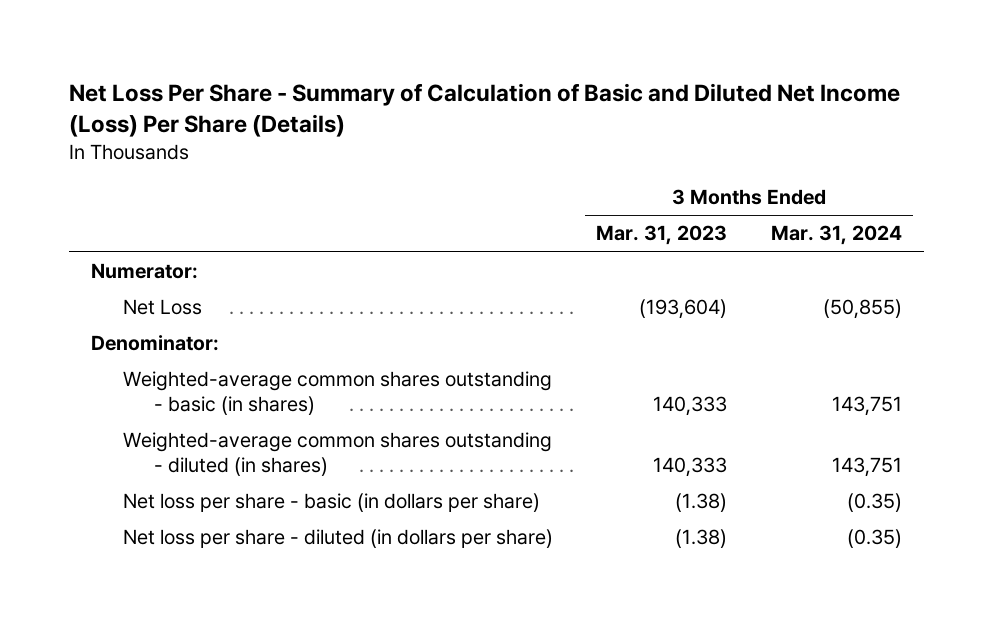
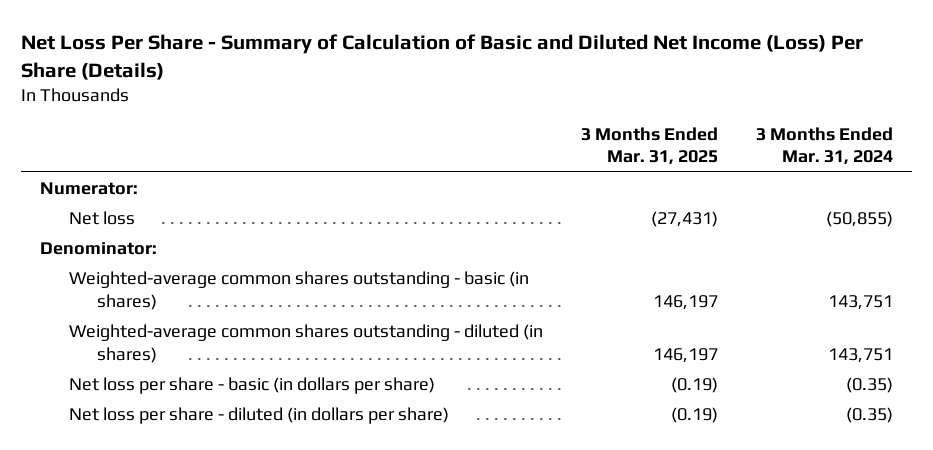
- | 3 Months Ended Mar. 31, 2023 | 3 Months Ended Mar. 31, 2024
+ | 3 Months Ended Mar. 31, 2025 | 3 Months Ended Mar. 31, 2024
- Net Loss | (193,604) | (50,855)
+ Net loss | (27,431) | (50,855)

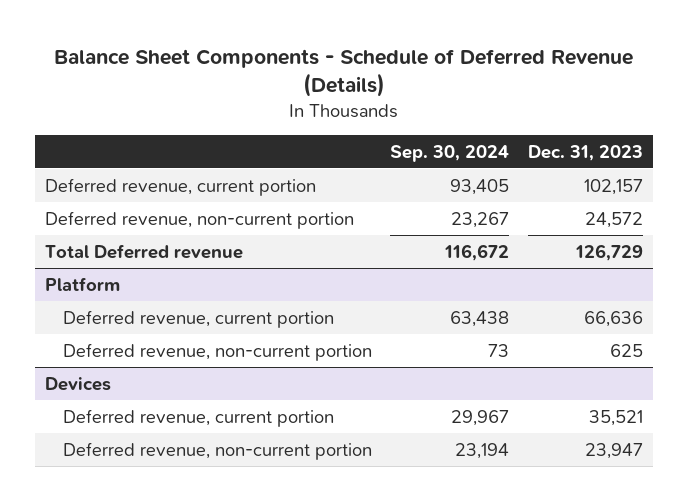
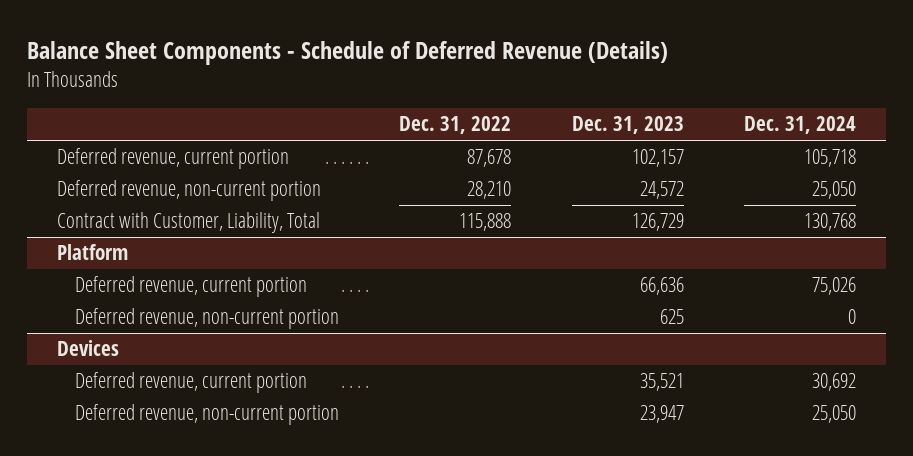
- | Sep. 30, 2024 | Dec. 31, 2023
+ | Dec. 31, 2022 | Dec. 31, 2023 | Dec. 31, 2024
- Total Deferred revenue | 116,672 | 126,729
+ Contract with Customer, Liability, Total | 115,888 | 126,729 | 130,768

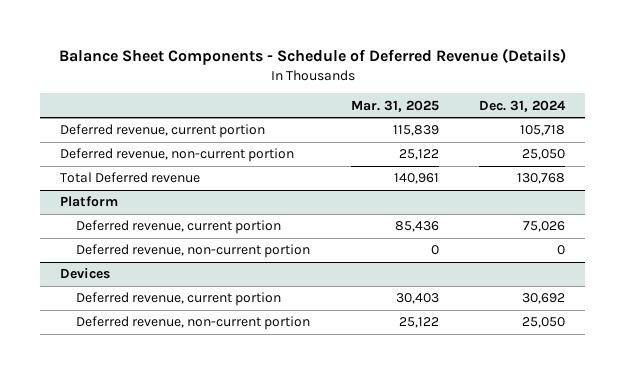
- | Dec. 31, 2022 | Dec. 31, 2023 | Dec. 31, 2024
+ | Mar. 31, 2025 | Dec. 31, 2024
- Contract with Customer, Liability, Total | 115,888 | 126,729 | 130,768
+ Total Deferred revenue | 140,961 | 130,768

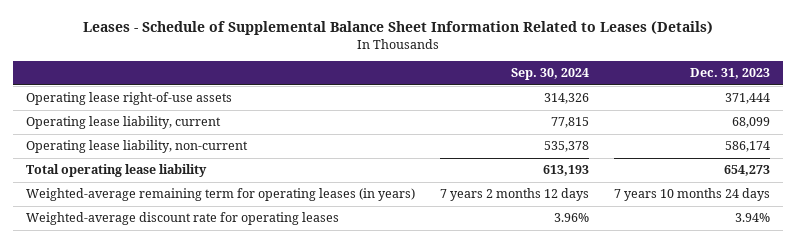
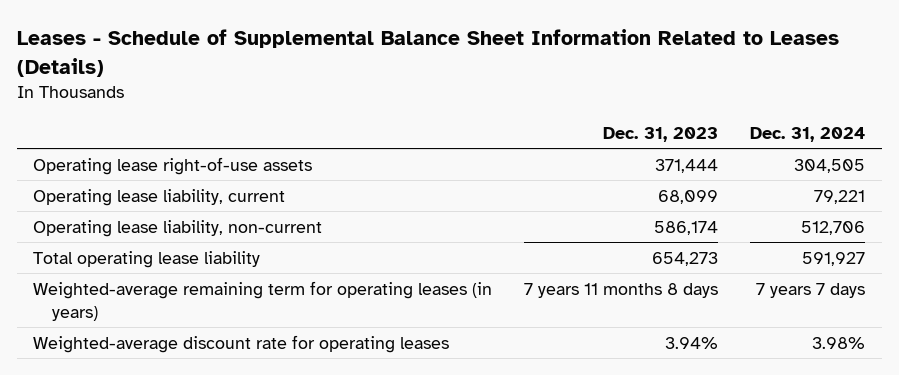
- | Sep. 30, 2024 | Dec. 31, 2023
+ | Dec. 31, 2023 | Dec. 31, 2024
- Weighted-average remaining term for operating leases (in years) | 7 years 2 months 12 days | 7 years 10 months 24 days
+ Weighted-average remaining term for operating leases (in years) | 7 years 11 months 8 days | 7 years 7 days

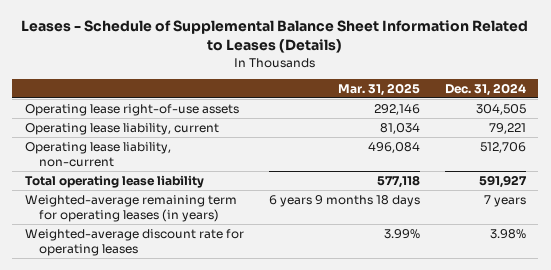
- | Dec. 31, 2023 | Dec. 31, 2024
+ | Mar. 31, 2025 | Dec. 31, 2024
- Weighted-average remaining term for operating leases (in years) | 7 years 11 months 8 days | 7 years 7 days
+ Weighted-average remaining term for operating leases (in years) | 6 years 9 months 18 days | 7 years

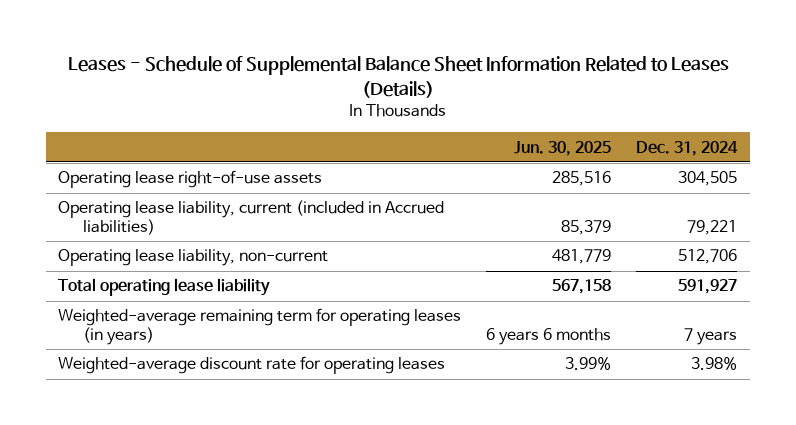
- | Mar. 31, 2025 | Dec. 31, 2024
+ | Jun. 30, 2025 | Dec. 31, 2024
- Operating lease liability, current | 81,034 | 79,221
+ Operating lease liability, current (included in Accrued liabilities) | 85,379 | 79,221

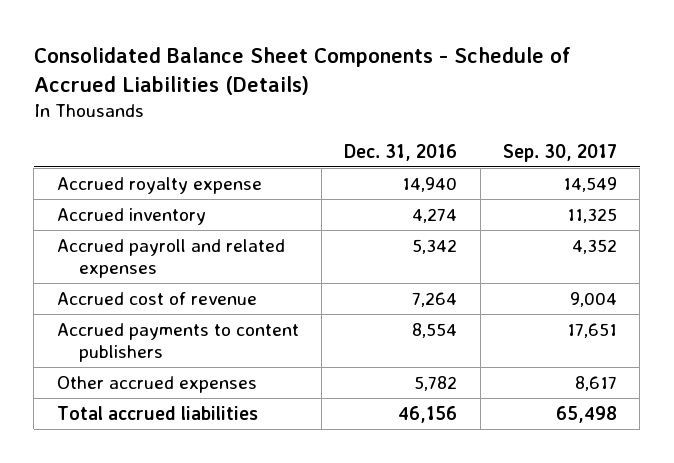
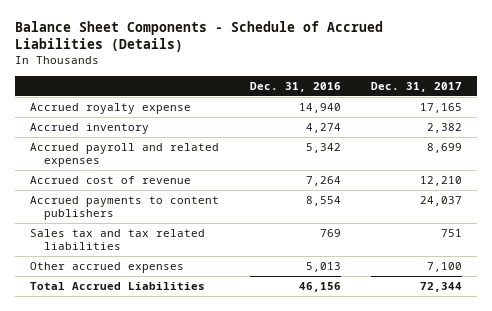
- Consolidated Balance Sheet Components - Schedule of Accrued Liabilities (Details)
+ Balance Sheet Components - Schedule of Accrued Liabilities (Details)
- | Dec. 31, 2016 | Sep. 30, 2017
+ | Dec. 31, 2016 | Dec. 31, 2017
- Other accrued expenses | 5,782 | 8,617
- Total accrued liabilities | 46,156 | 65,498
+ Sales tax and tax related liabilities | 769 | 751
+ Other accrued expenses | 5,013 | 7,100
+ Total Accrued Liabilities | 46,156 | 72,344

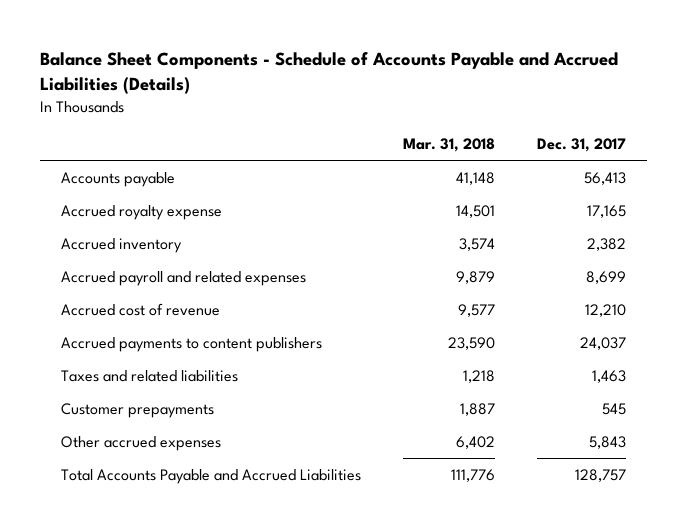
- Balance Sheet Components - Schedule of Accrued Liabilities (Details)
+ Balance Sheet Components - Schedule of Accounts Payable and Accrued Liabilities (Details)
- | Dec. 31, 2016 | Dec. 31, 2017
+ | Mar. 31, 2018 | Dec. 31, 2017
+ Accounts payable | 41,148 | 56,413
- Sales tax and tax related liabilities | 769 | 751
- Other accrued expenses | 5,013 | 7,100
- Total Accrued Liabilities | 46,156 | 72,344
+ Taxes and related liabilities | 1,218 | 1,463
+ Customer prepayments | 1,887 | 545
+ Other accrued expenses | 6,402 | 5,843
+ Total Accounts Payable and Accrued Liabilities | 111,776 | 128,757

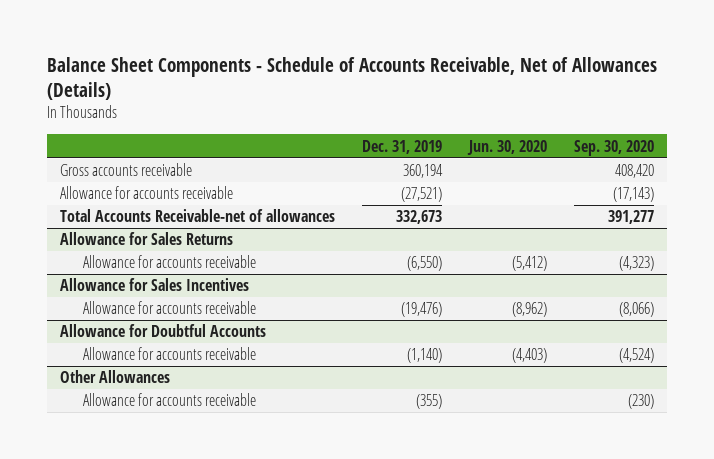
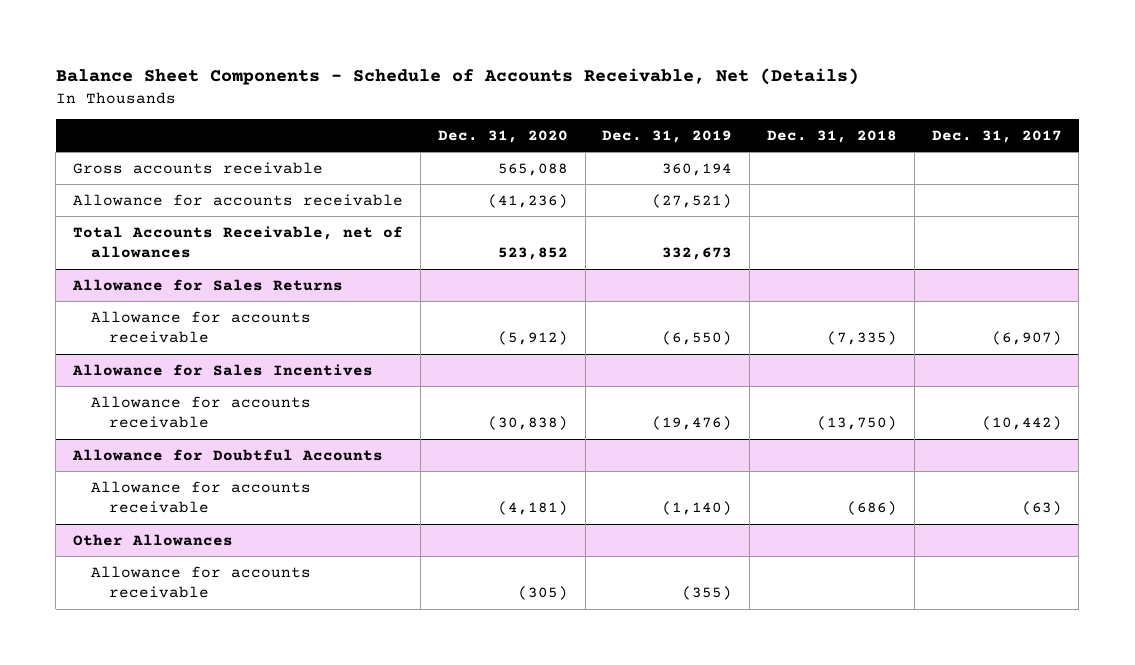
- Balance Sheet Components - Schedule of Accounts Receivable, Net of Allowances (Details)
+ Balance Sheet Components - Schedule of Accounts Receivable, Net (Details)
- | Dec. 31, 2019 | Jun. 30, 2020 | Sep. 30, 2020
+ | Dec. 31, 2020 | Dec. 31, 2019 | Dec. 31, 2018 | Dec. 31, 2017
- Total Accounts Receivable-net of allowances | 332,673 | | 391,277
+ Total Accounts Receivable, net of allowances | 523,852 | 332,673 | |

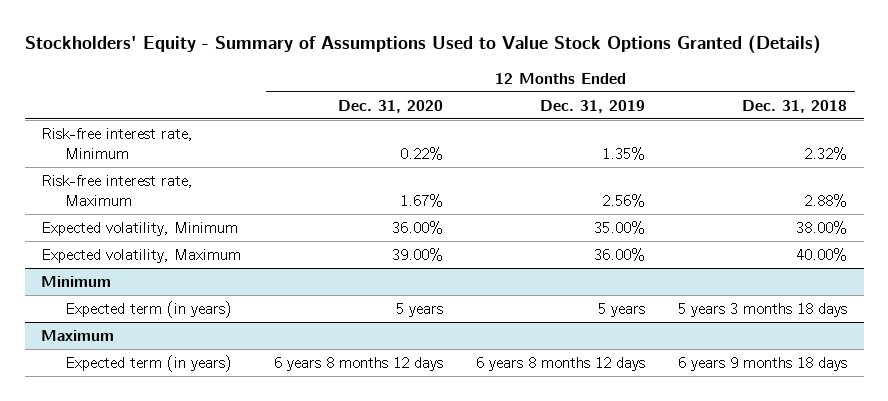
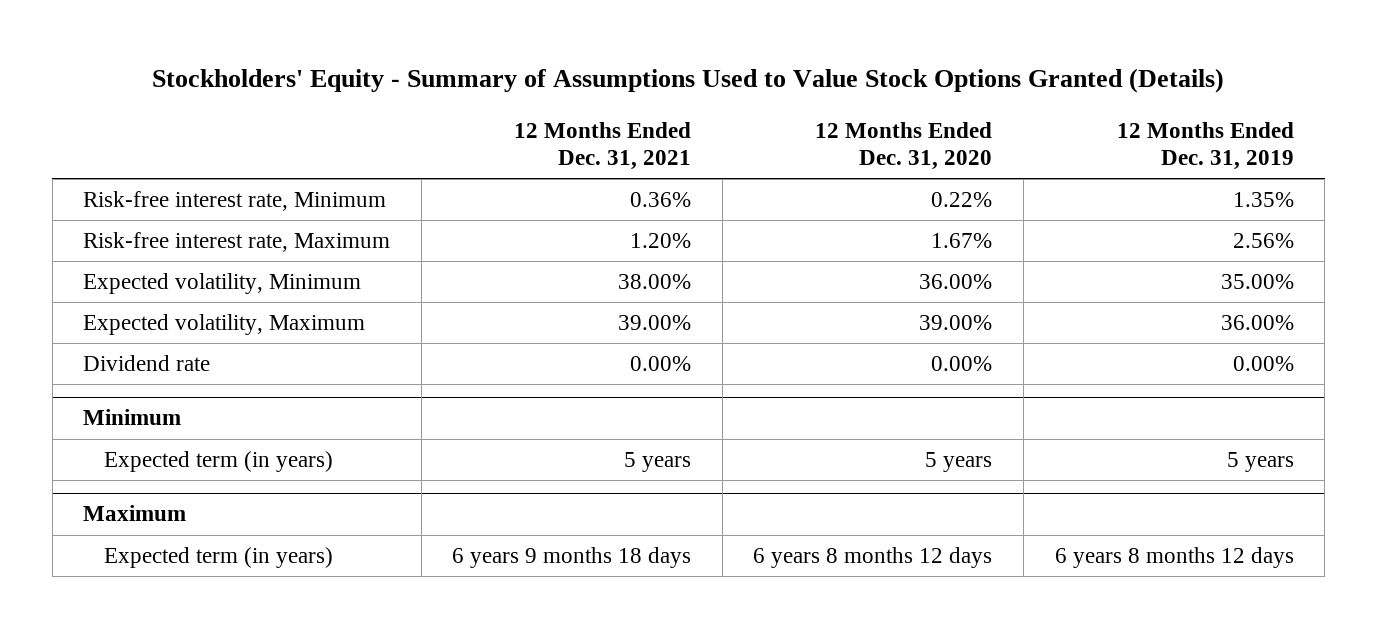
- | 12 Months Ended Dec. 31, 2020 | 12 Months Ended Dec. 31, 2019 | 12 Months Ended Dec. 31, 2018
+ | 12 Months Ended Dec. 31, 2021 | 12 Months Ended Dec. 31, 2020 | 12 Months Ended Dec. 31, 2019
+ Dividend rate | 0.00% | 0.00% | 0.00%

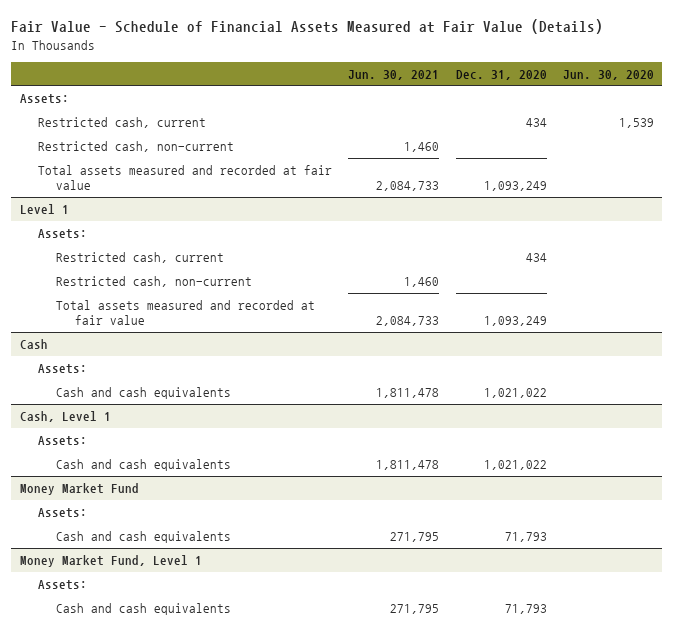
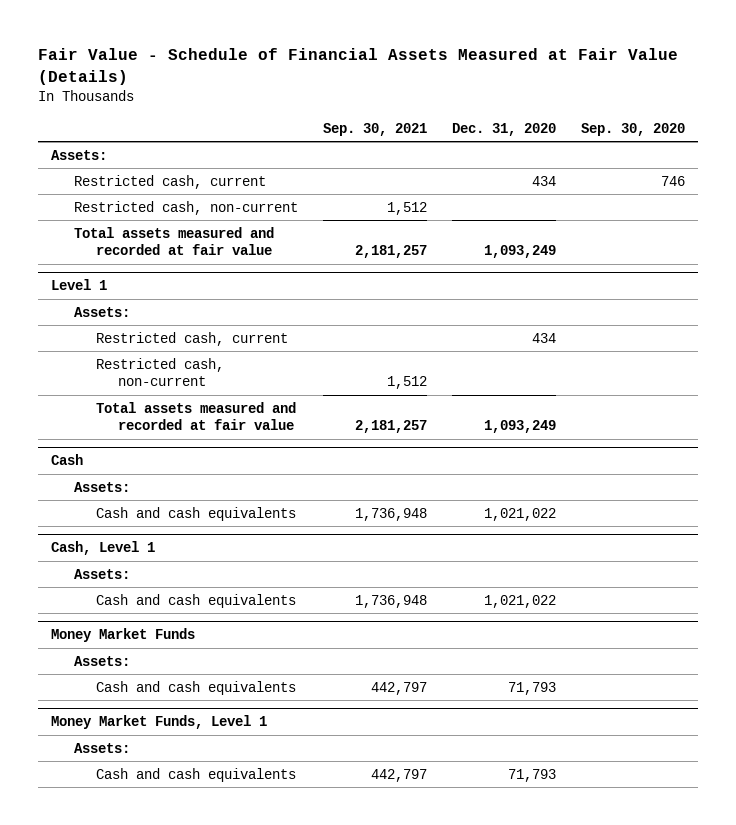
- | Jun. 30, 2021 | Dec. 31, 2020 | Jun. 30, 2020
+ | Sep. 30, 2021 | Dec. 31, 2020 | Sep. 30, 2020
- Money Market Fund
+ Money Market Funds
- Money Market Fund, Level 1
+ Money Market Funds, Level 1

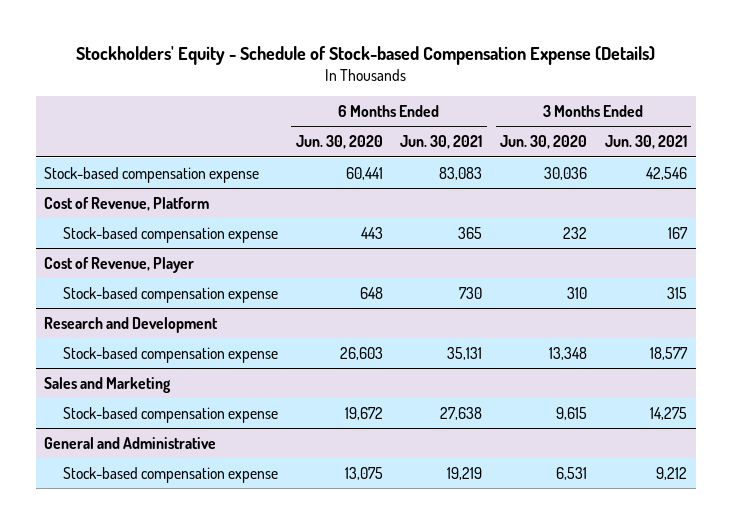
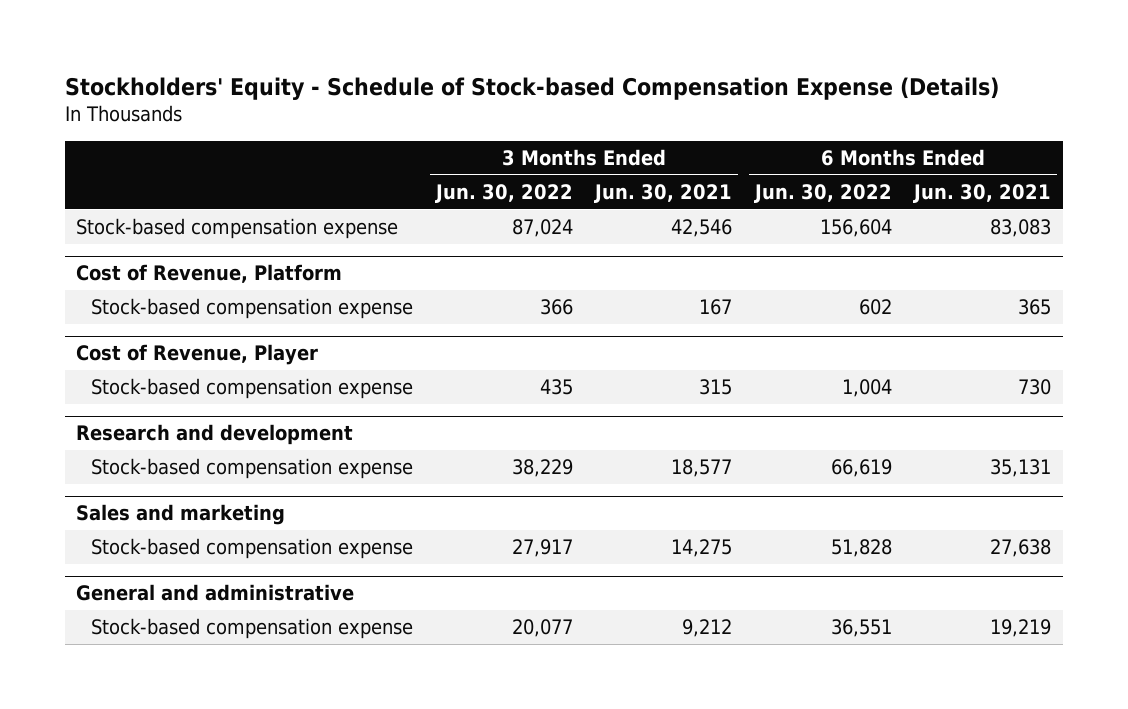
- | 6 Months Ended Jun. 30, 2020 | 6 Months Ended Jun. 30, 2021 | 3 Months Ended Jun. 30, 2020 | 3 Months Ended Jun. 30, 2021
+ | 3 Months Ended Jun. 30, 2022 | 3 Months Ended Jun. 30, 2021 | 6 Months Ended Jun. 30, 2022 | 6 Months Ended Jun. 30, 2021
- Research and Development
+ Research and development
- Sales and Marketing
+ Sales and marketing
- General and Administrative
+ General and administrative

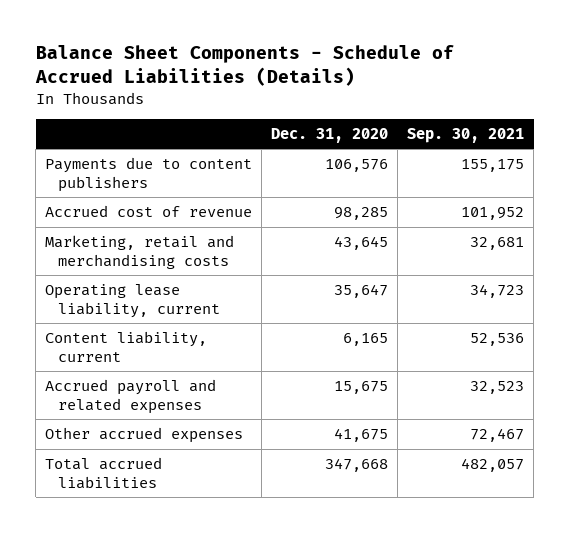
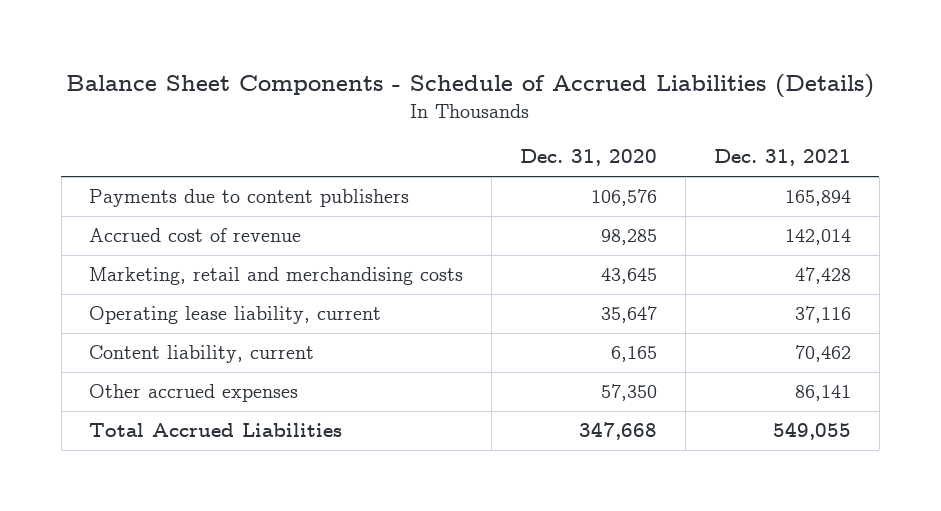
- | Dec. 31, 2020 | Sep. 30, 2021
+ | Dec. 31, 2020 | Dec. 31, 2021
- Accrued payroll and related expenses | 15,675 | 32,523
- Other accrued expenses | 41,675 | 72,467
- Total accrued liabilities | 347,668 | 482,057
+ Other accrued expenses | 57,350 | 86,141
+ Total Accrued Liabilities | 347,668 | 549,055

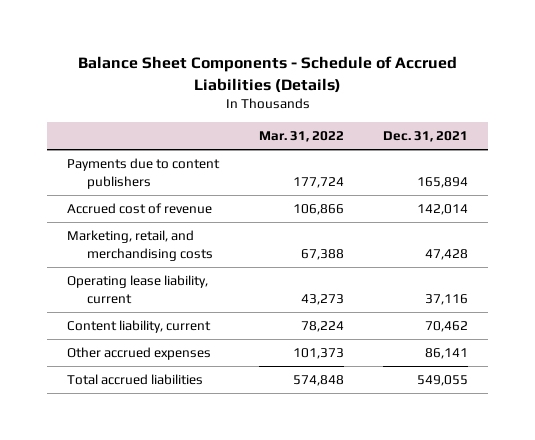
- | Dec. 31, 2020 | Dec. 31, 2021
+ | Mar. 31, 2022 | Dec. 31, 2021
- Marketing, retail and merchandising costs | 43,645 | 47,428
+ Marketing, retail, and merchandising costs | 67,388 | 47,428
- Total Accrued Liabilities | 347,668 | 549,055
+ Total accrued liabilities | 574,848 | 549,055

